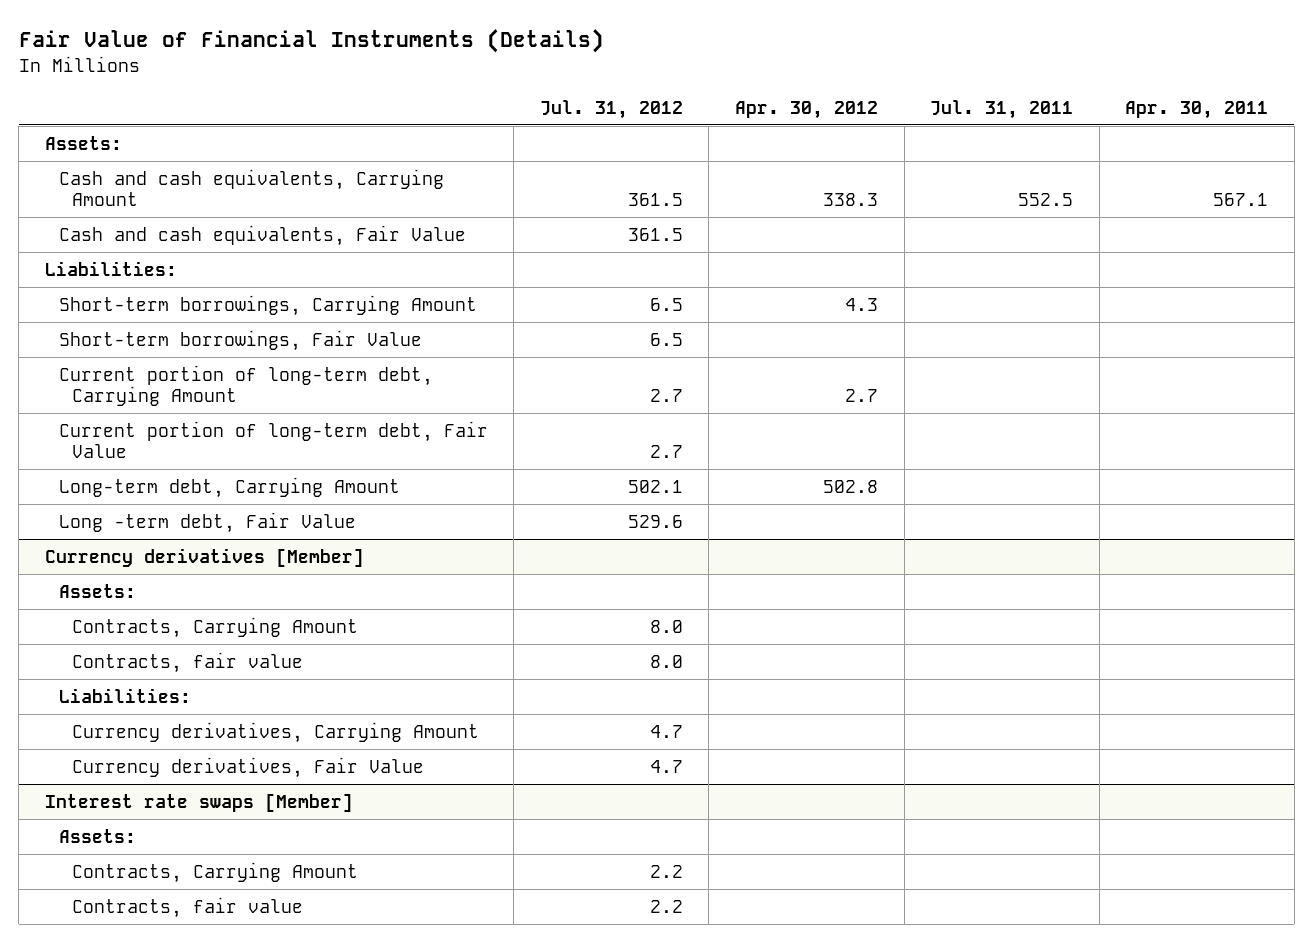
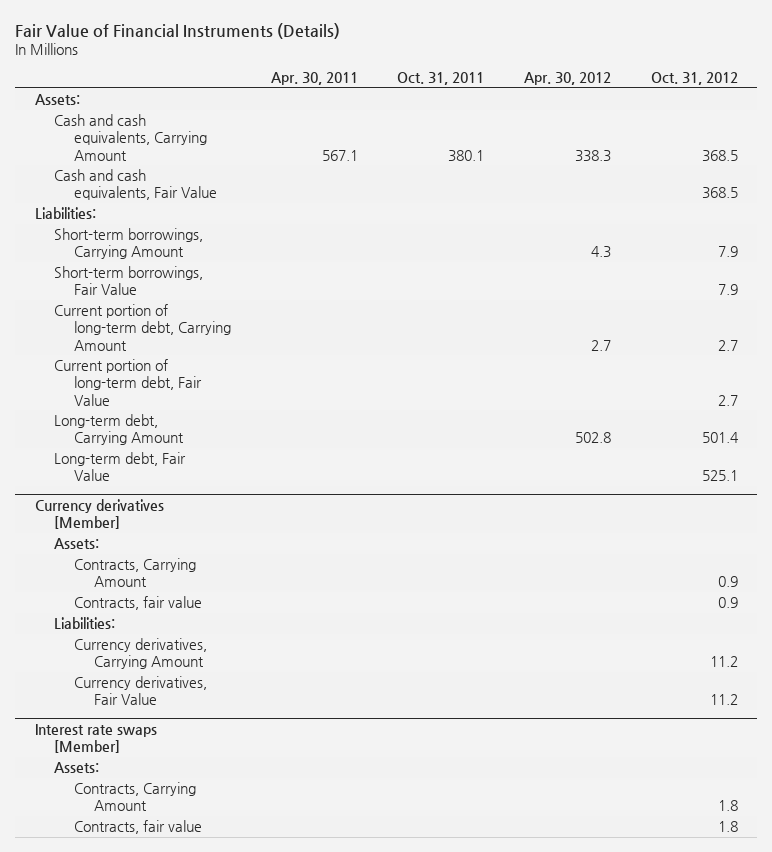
- | Jul. 31, 2012 | Apr. 30, 2012 | Jul. 31, 2011 | Apr. 30, 2011
+ | Apr. 30, 2011 | Oct. 31, 2011 | Apr. 30, 2012 | Oct. 31, 2012
- Long -term debt, Fair Value | 529.6 | | |
+ Long-term debt, Fair Value | | | | 525.1

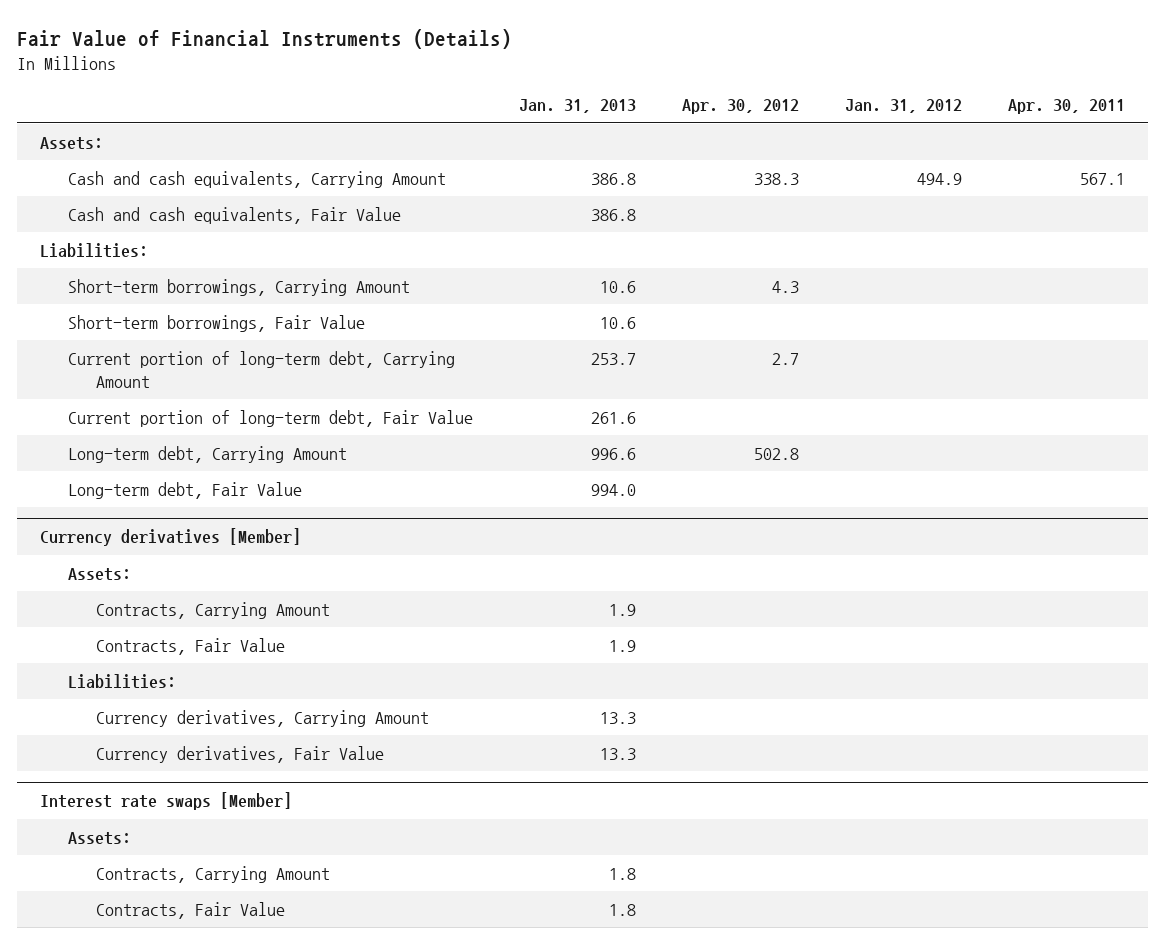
- | Apr. 30, 2011 | Oct. 31, 2011 | Apr. 30, 2012 | Oct. 31, 2012
+ | Jan. 31, 2013 | Apr. 30, 2012 | Jan. 31, 2012 | Apr. 30, 2011
@ Currency derivatives [Member]
- Contracts, fair value | | | | 0.9
+ Contracts, Fair Value | 1.9 | | |
@ Interest rate swaps [Member]
- Contracts, fair value | | | | 1.8
+ Contracts, Fair Value | 1.8 | | |

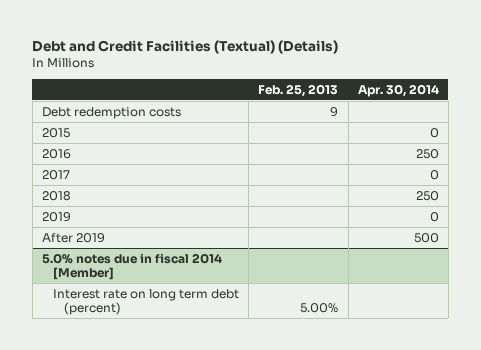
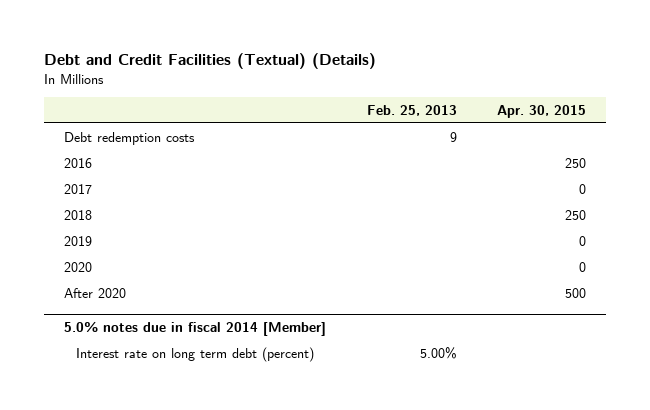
- | Feb. 25, 2013 | Apr. 30, 2014
+ | Feb. 25, 2013 | Apr. 30, 2015
- 2015 | | 0
- After 2019 | | 500
+ 2020 | | 0
+ After 2020 | | 500

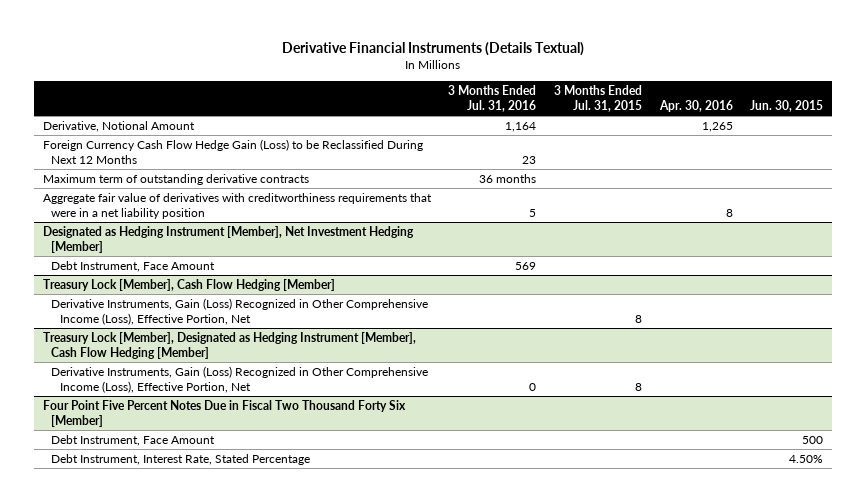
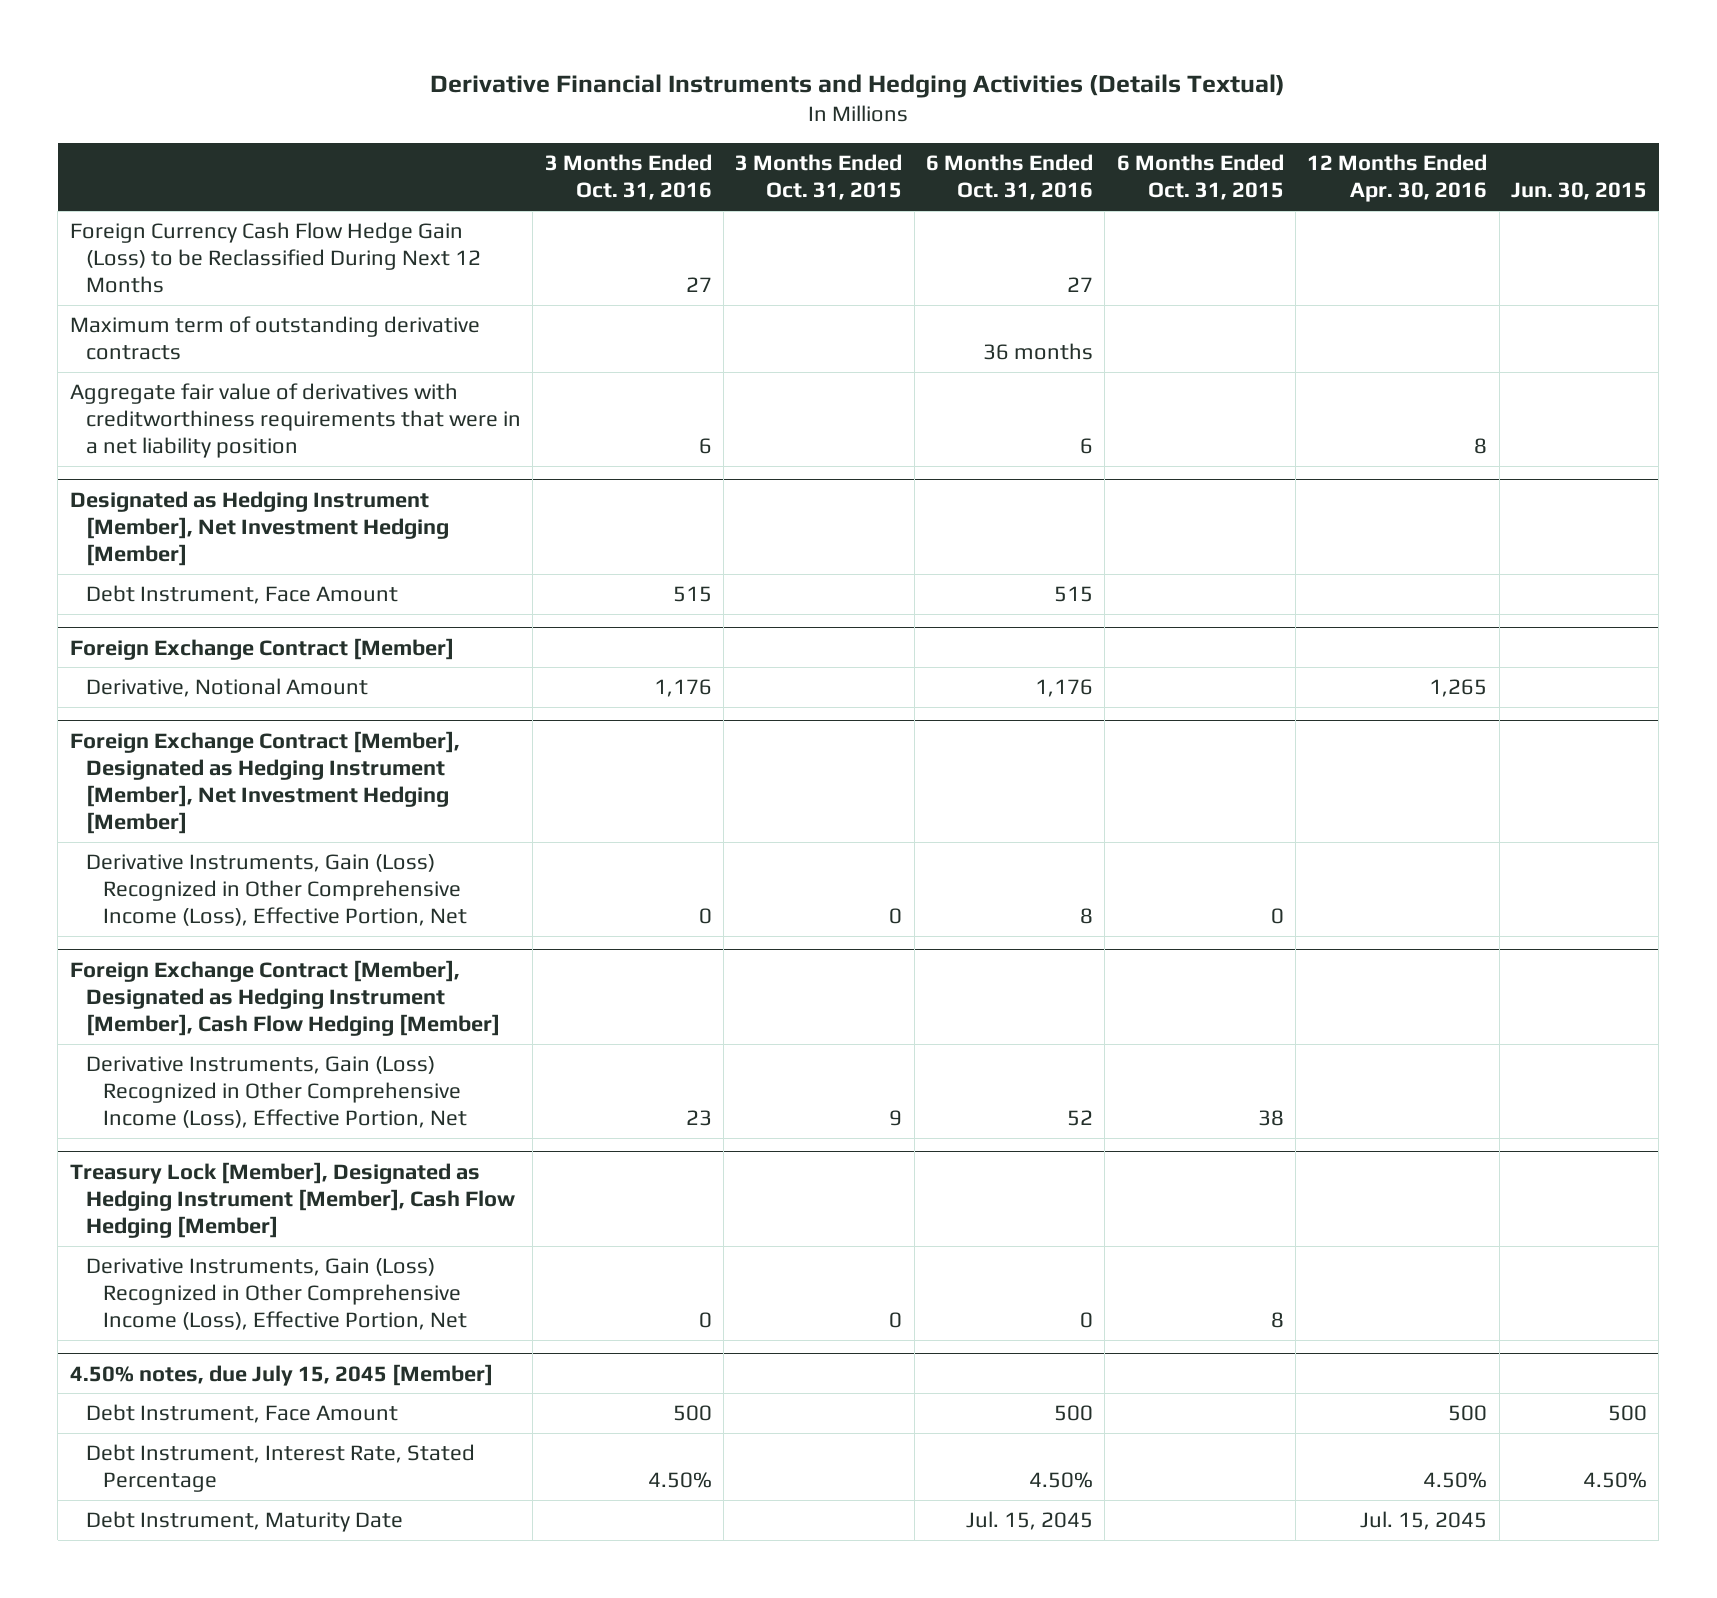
- Derivative Financial Instruments (Details Textual)
+ Derivative Financial Instruments and Hedging Activities (Details Textual)
- | 3 Months Ended Jul. 31, 2016 | 3 Months Ended Jul. 31, 2015 | Apr. 30, 2016 | Jun. 30, 2015
+ | 3 Months Ended Oct. 31, 2016 | 3 Months Ended Oct. 31, 2015 | 6 Months Ended Oct. 31, 2016 | 6 Months Ended Oct. 31, 2015 | 12 Months Ended Apr. 30, 2016 | Jun. 30, 2015
- Derivative, Notional Amount | 1,164 | | 1,265 |
- Treasury Lock [Member], Cash Flow Hedging [Member]
- Derivative Instruments, Gain (Loss) Recognized in Other Comprehensive Income (Loss), Effective Portion, Net | | 8 | |
+ Foreign Exchange Contract [Member]
+ Derivative, Notional Amount | 1,176 | | 1,176 | | 1,265 |
+ Foreign Exchange Contract [Member], Designated as Hedging Instrument [Member], Net Investment Hedging [Member]
+ Derivative Instruments, Gain (Loss) Recognized in Other Comprehensive Income (Loss), Effective Portion, Net | 0 | 0 | 8 | 0 | |
+ Foreign Exchange Contract [Member], Designated as Hedging Instrument [Member], Cash Flow Hedging [Member]
+ Derivative Instruments, Gain (Loss) Recognized in Other Comprehensive Income (Loss), Effective Portion, Net | 23 | 9 | 52 | 38 | |
- Four Point Five Percent Notes Due in Fiscal Two Thousand Forty Six [Member]
+ 4.50% notes, due July 15, 2045 [Member]
+ Debt Instrument, Maturity Date | | | Jul. 15, 2045 | | Jul. 15, 2045 |

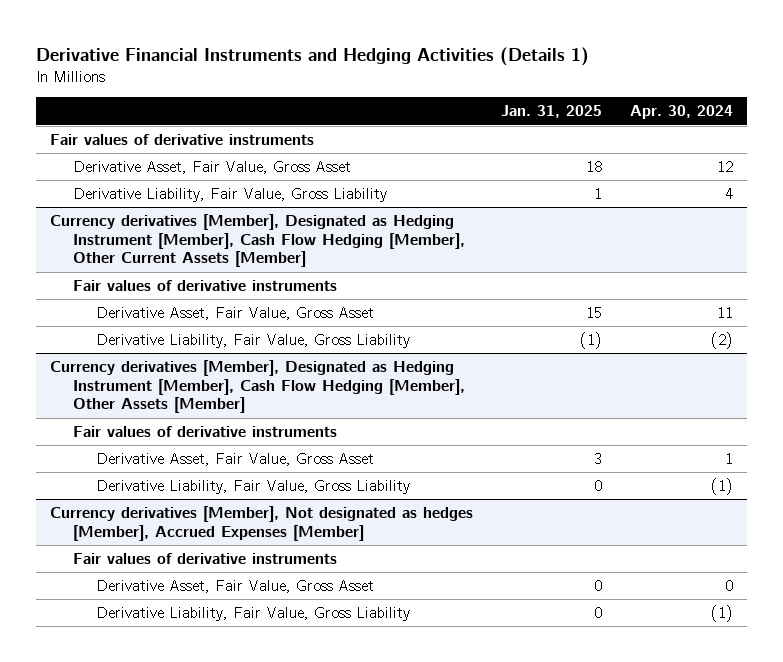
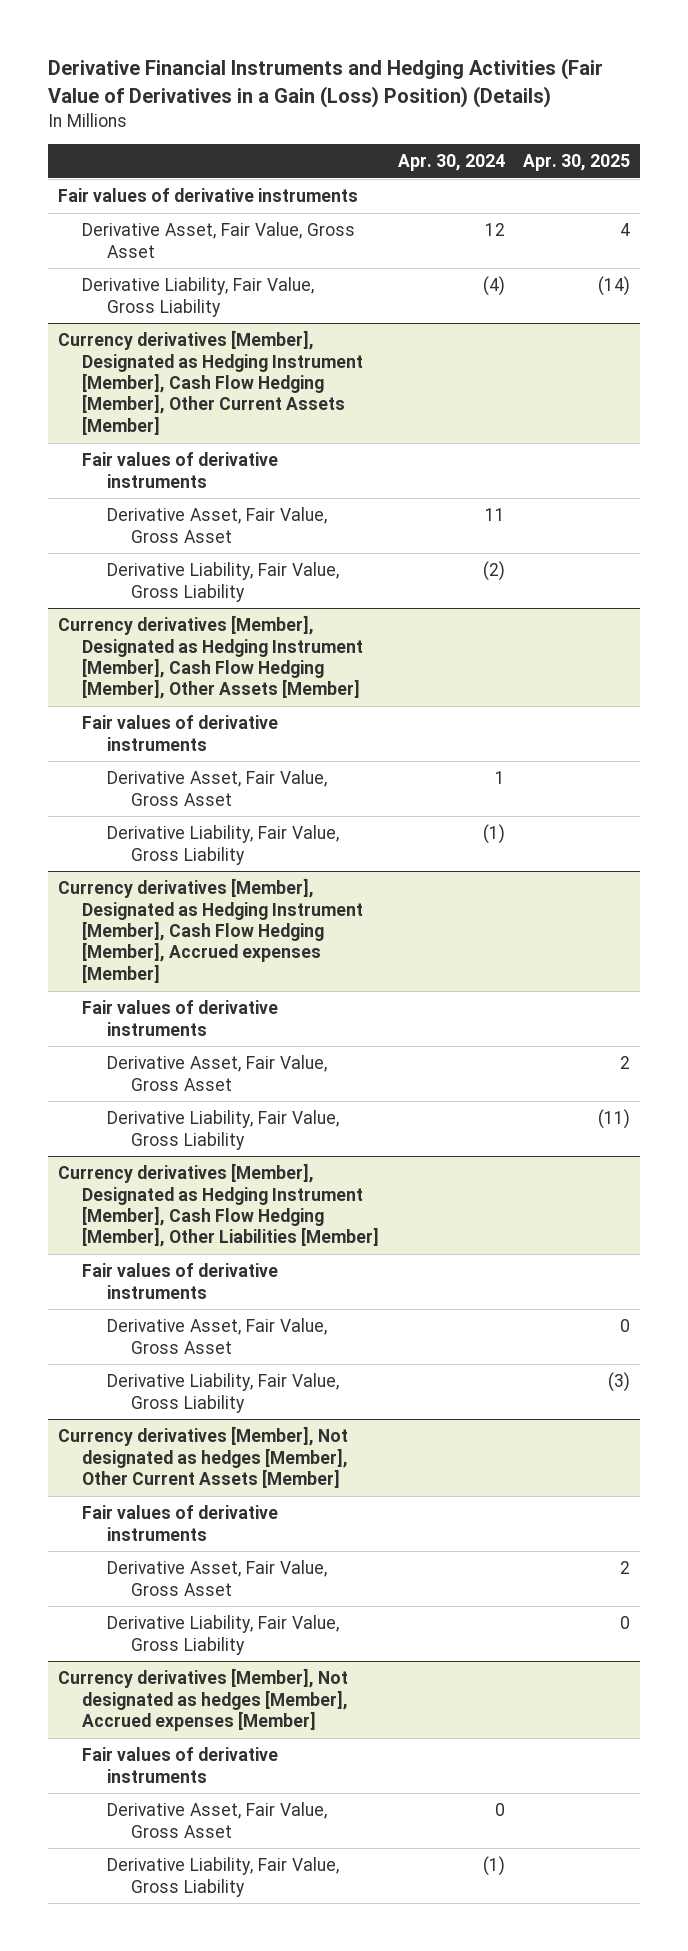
- Derivative Financial Instruments and Hedging Activities (Details 1)
+ Derivative Financial Instruments and Hedging Activities (Fair Value of Derivatives in a Gain (Loss) Position) (Details)
- | Jan. 31, 2025 | Apr. 30, 2024
+ | Apr. 30, 2024 | Apr. 30, 2025
- Derivative Liability, Fair Value, Gross Liability | 1 | 4
+ Derivative Liability, Fair Value, Gross Liability | (4) | (14)
- Currency derivatives [Member], Not designated as hedges [Member], Accrued Expenses [Member]
+ Currency derivatives [Member], Designated as Hedging Instrument [Member], Cash Flow Hedging [Member], Accrued expenses [Member]
+ Fair values of derivative instruments
+ Derivative Asset, Fair Value, Gross Asset | | 2
+ Derivative Liability, Fair Value, Gross Liability | | (11)
+ Currency derivatives [Member], Designated as Hedging Instrument [Member], Cash Flow Hedging [Member], Other Liabilities [Member]
+ Fair values of derivative instruments
+ Derivative Asset, Fair Value, Gross Asset | | 0
+ Derivative Liability, Fair Value, Gross Liability | | (3)
+ Currency derivatives [Member], Not designated as hedges [Member], Other Current Assets [Member]
+ Fair values of derivative instruments
+ Derivative Asset, Fair Value, Gross Asset | | 2
+ Derivative Liability, Fair Value, Gross Liability | | 0
+ Currency derivatives [Member], Not designated as hedges [Member], Accrued expenses [Member]

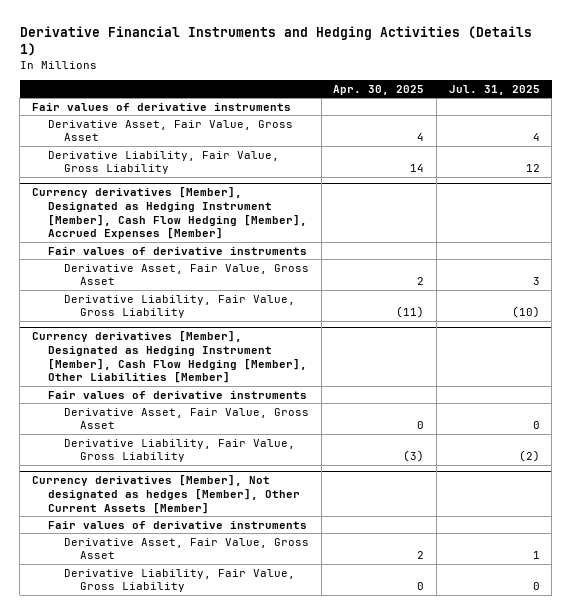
- Derivative Financial Instruments and Hedging Activities (Fair Value of Derivatives in a Gain (Loss) Position) (Details)
+ Derivative Financial Instruments and Hedging Activities (Details 1)
- | Apr. 30, 2024 | Apr. 30, 2025
+ | Apr. 30, 2025 | Jul. 31, 2025
- Derivative Liability, Fair Value, Gross Liability | (4) | (14)
- Currency derivatives [Member], Designated as Hedging Instrument [Member], Cash Flow Hedging [Member], Other Current Assets [Member]
- Fair values of derivative instruments
- Derivative Asset, Fair Value, Gross Asset | 11 |
- Derivative Liability, Fair Value, Gross Liability | (2) |
- Currency derivatives [Member], Designated as Hedging Instrument [Member], Cash Flow Hedging [Member], Other Assets [Member]
- Fair values of derivative instruments
- Derivative Asset, Fair Value, Gross Asset | 1 |
- Derivative Liability, Fair Value, Gross Liability | (1) |
- Currency derivatives [Member], Designated as Hedging Instrument [Member], Cash Flow Hedging [Member], Accrued expenses [Member]
+ Derivative Liability, Fair Value, Gross Liability | 14 | 12
+ Currency derivatives [Member], Designated as Hedging Instrument [Member], Cash Flow Hedging [Member], Accrued Expenses [Member]
- Currency derivatives [Member], Not designated as hedges [Member], Accrued expenses [Member]
- Fair values of derivative instruments
- Derivative Asset, Fair Value, Gross Asset | 0 |
- Derivative Liability, Fair Value, Gross Liability | (1) |

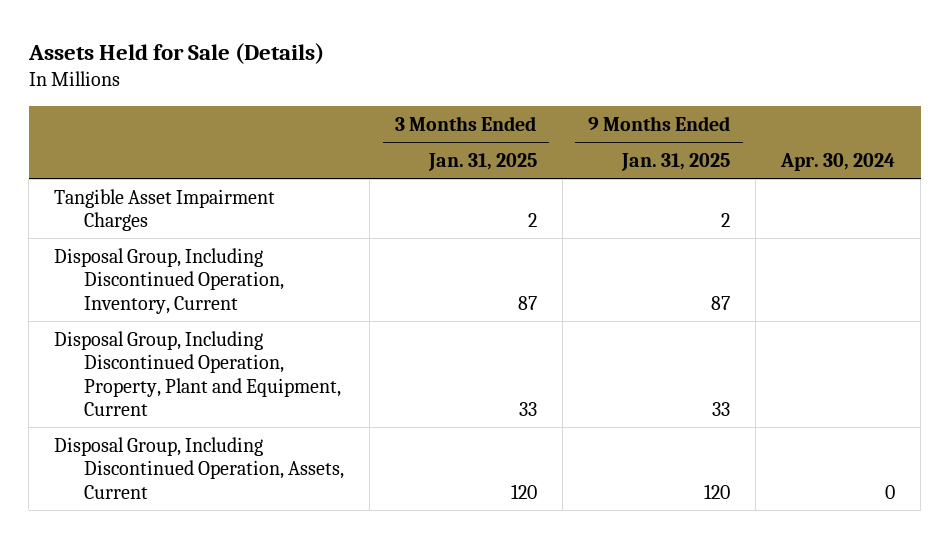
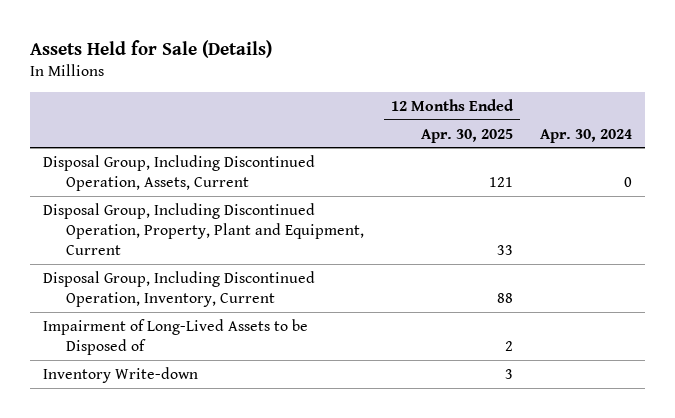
- | 3 Months Ended Jan. 31, 2025 | 9 Months Ended Jan. 31, 2025 | Apr. 30, 2024
+ | 12 Months Ended Apr. 30, 2025 | Apr. 30, 2024
- Tangible Asset Impairment Charges | 2 | 2 |
moved down: Disposal Group, Including Discontinued Operation, Property, Plant and Equipment, Current | 33 |
moved down: Disposal Group, Including Discontinued Operation, Inventory, Current | 88 |
+ Impairment of Long-Lived Assets to be Disposed of | 2 |
+ Inventory Write-down | 3 |

